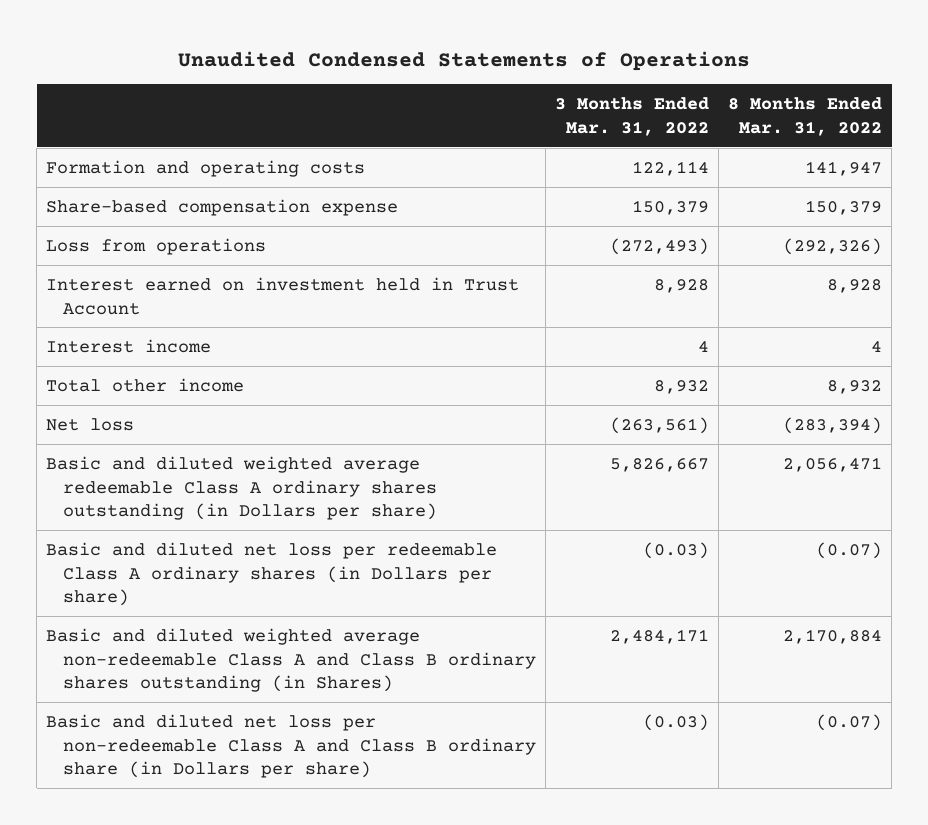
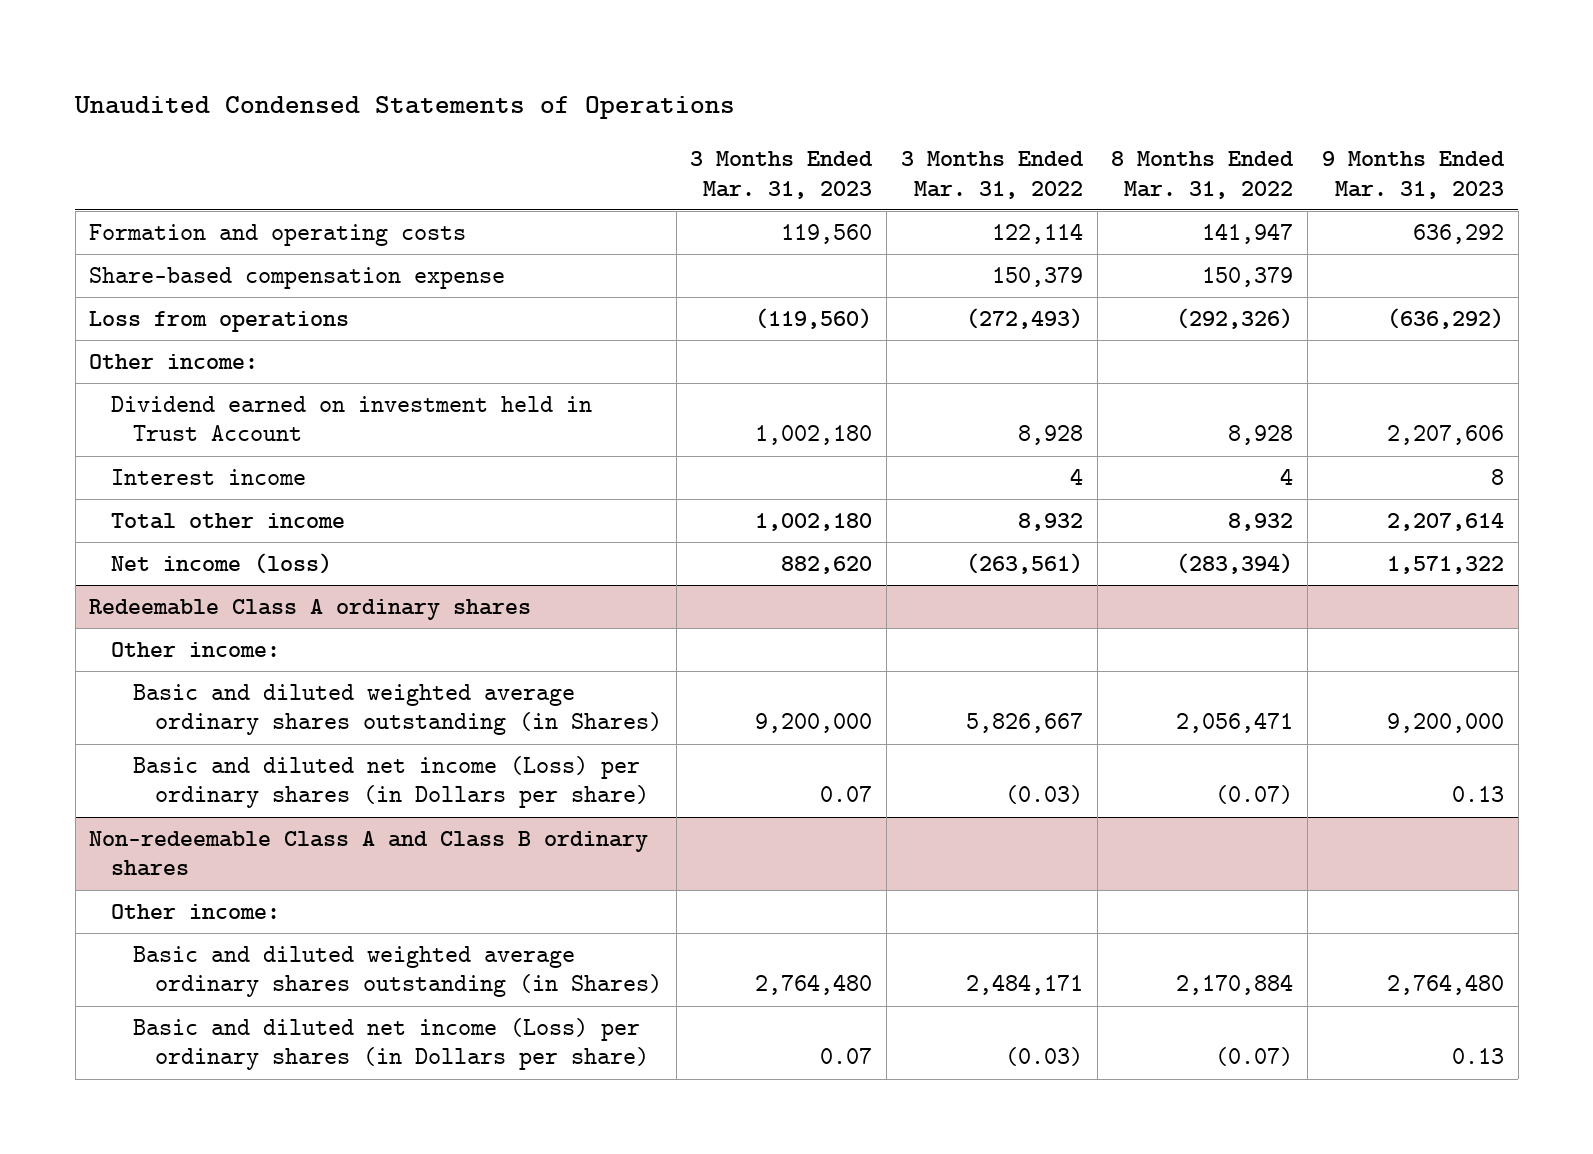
- | 3 Months Ended Mar. 31, 2022 | 8 Months Ended Mar. 31, 2022
+ | 3 Months Ended Mar. 31, 2023 | 3 Months Ended Mar. 31, 2022 | 8 Months Ended Mar. 31, 2022 | 9 Months Ended Mar. 31, 2023
- Interest earned on investment held in Trust Account | 8,928 | 8,928
+ Other income:
+ Dividend earned on investment held in Trust Account | 1,002,180 | 8,928 | 8,928 | 2,207,606
- Net loss | (263,561) | (283,394)
- Basic and diluted weighted average redeemable Class A ordinary shares outstanding (in Dollars per share) | 5,826,667 | 2,056,471
- Basic and diluted net loss per redeemable Class A ordinary shares (in Dollars per share) | (0.03) | (0.07)
- Basic and diluted weighted average non-redeemable Class A and Class B ordinary shares outstanding (in Shares) | 2,484,171 | 2,170,884
- Basic and diluted net loss per non-redeemable Class A and Class B ordinary share (in Dollars per share) | (0.03) | (0.07)
+ Net income (loss) | 882,620 | (263,561) | (283,394) | 1,571,322
+ Redeemable Class A ordinary shares
+ Other income:
+ Basic and diluted weighted average ordinary shares outstanding (in Shares) | 9,200,000 | 5,826,667 | 2,056,471 | 9,200,000
+ Basic and diluted net income (Loss) per ordinary shares (in Dollars per share) | 0.07 | (0.03) | (0.07) | 0.13
+ Non-redeemable Class A and Class B ordinary shares
+ Other income:
+ Basic and diluted weighted average ordinary shares outstanding (in Shares) | 2,764,480 | 2,484,171 | 2,170,884 | 2,764,480
+ Basic and diluted net income (Loss) per ordinary shares (in Dollars per share) | 0.07 | (0.03) | (0.07) | 0.13

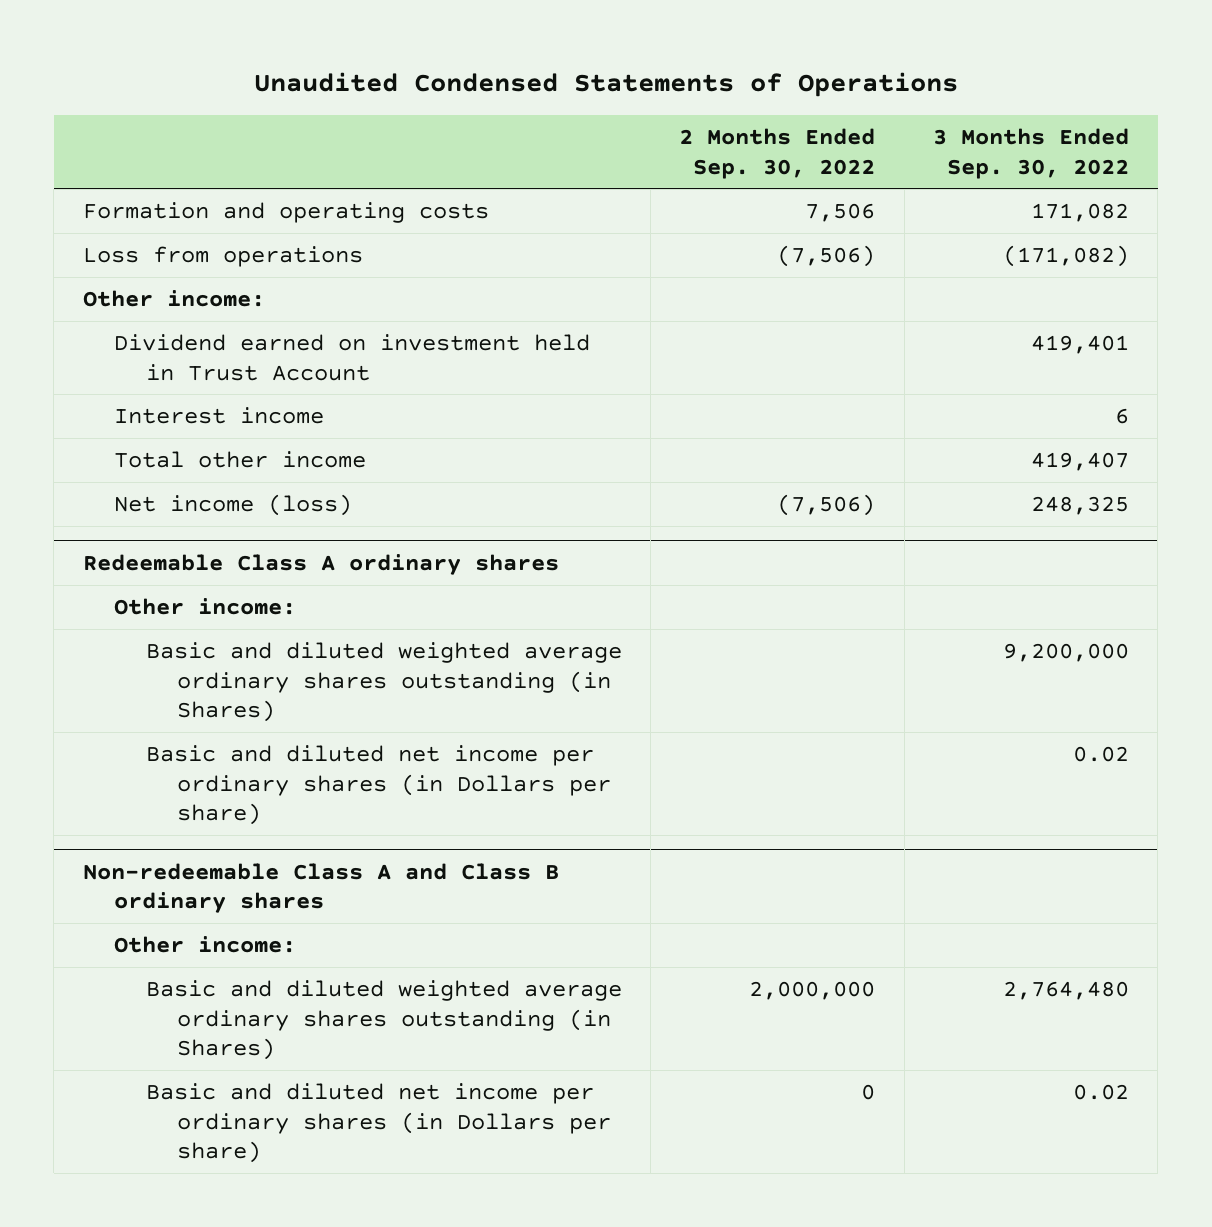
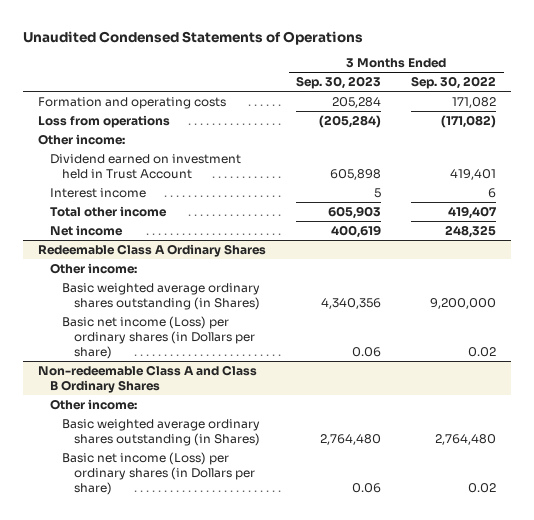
- | 2 Months Ended Sep. 30, 2022 | 3 Months Ended Sep. 30, 2022
+ | 3 Months Ended Sep. 30, 2023 | 3 Months Ended Sep. 30, 2022
- Net income (loss) | (7,506) | 248,325
- Redeemable Class A ordinary shares
+ Net income | 400,619 | 248,325
+ Redeemable Class A Ordinary Shares
- Basic and diluted weighted average ordinary shares outstanding (in Shares) | | 9,200,000
- Basic and diluted net income per ordinary shares (in Dollars per share) | | 0.02
- Non-redeemable Class A and Class B ordinary shares
+ Basic weighted average ordinary shares outstanding (in Shares) | 4,340,356 | 9,200,000
+ Basic net income (Loss) per ordinary shares (in Dollars per share) | 0.06 | 0.02
+ Non-redeemable Class A and Class B Ordinary Shares
- Basic and diluted weighted average ordinary shares outstanding (in Shares) | 2,000,000 | 2,764,480
- Basic and diluted net income per ordinary shares (in Dollars per share) | 0 | 0.02
+ Basic weighted average ordinary shares outstanding (in Shares) | 2,764,480 | 2,764,480
+ Basic net income (Loss) per ordinary shares (in Dollars per share) | 0.06 | 0.02

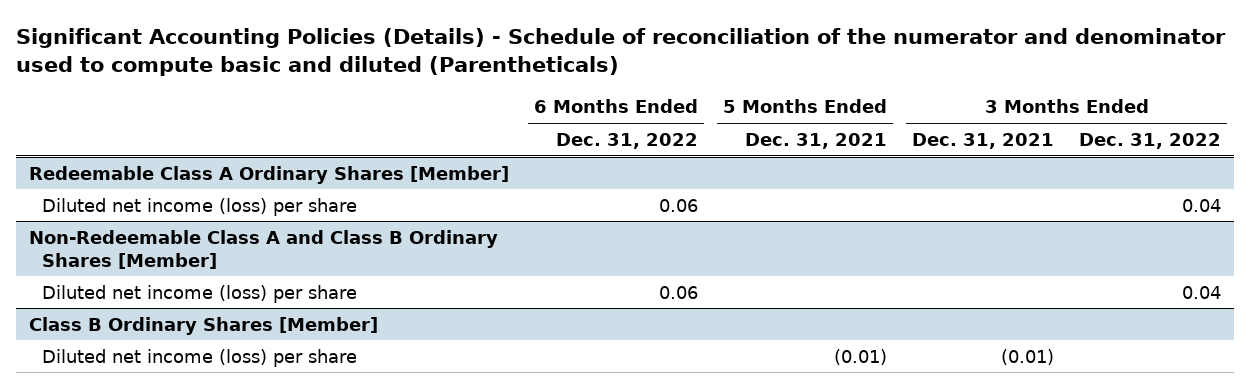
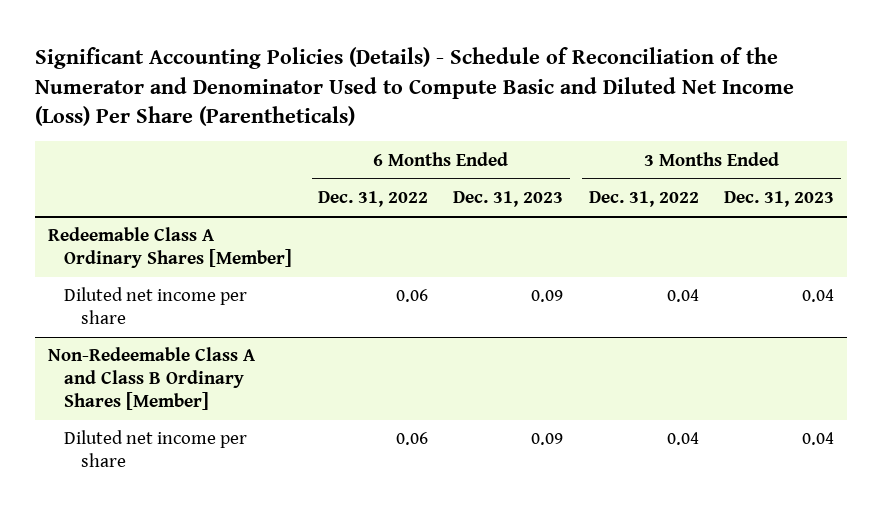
- Significant Accounting Policies (Details) - Schedule of reconciliation of the numerator and denominator used to compute basic and diluted (Parentheticals)
+ Significant Accounting Policies (Details) - Schedule of Reconciliation of the Numerator and Denominator Used to Compute Basic and Diluted Net Income (Loss) Per Share (Parentheticals)
- | 6 Months Ended Dec. 31, 2022 | 5 Months Ended Dec. 31, 2021 | 3 Months Ended Dec. 31, 2021 | 3 Months Ended Dec. 31, 2022
+ | 6 Months Ended Dec. 31, 2022 | 6 Months Ended Dec. 31, 2023 | 3 Months Ended Dec. 31, 2022 | 3 Months Ended Dec. 31, 2023
@ Redeemable Class A Ordinary Shares [Member]
- Diluted net income (loss) per share | 0.06 | | | 0.04
+ Diluted net income per share | 0.06 | 0.09 | 0.04 | 0.04
@ Non-Redeemable Class A and Class B Ordinary Shares [Member]
- Diluted net income (loss) per share | 0.06 | | | 0.04
- Class B Ordinary Shares [Member]
- Diluted net income (loss) per share | | (0.01) | (0.01) |
@ Non-Redeemable Class A and Class B Ordinary Shares [Member]
+ Diluted net income per share | 0.06 | 0.09 | 0.04 | 0.04

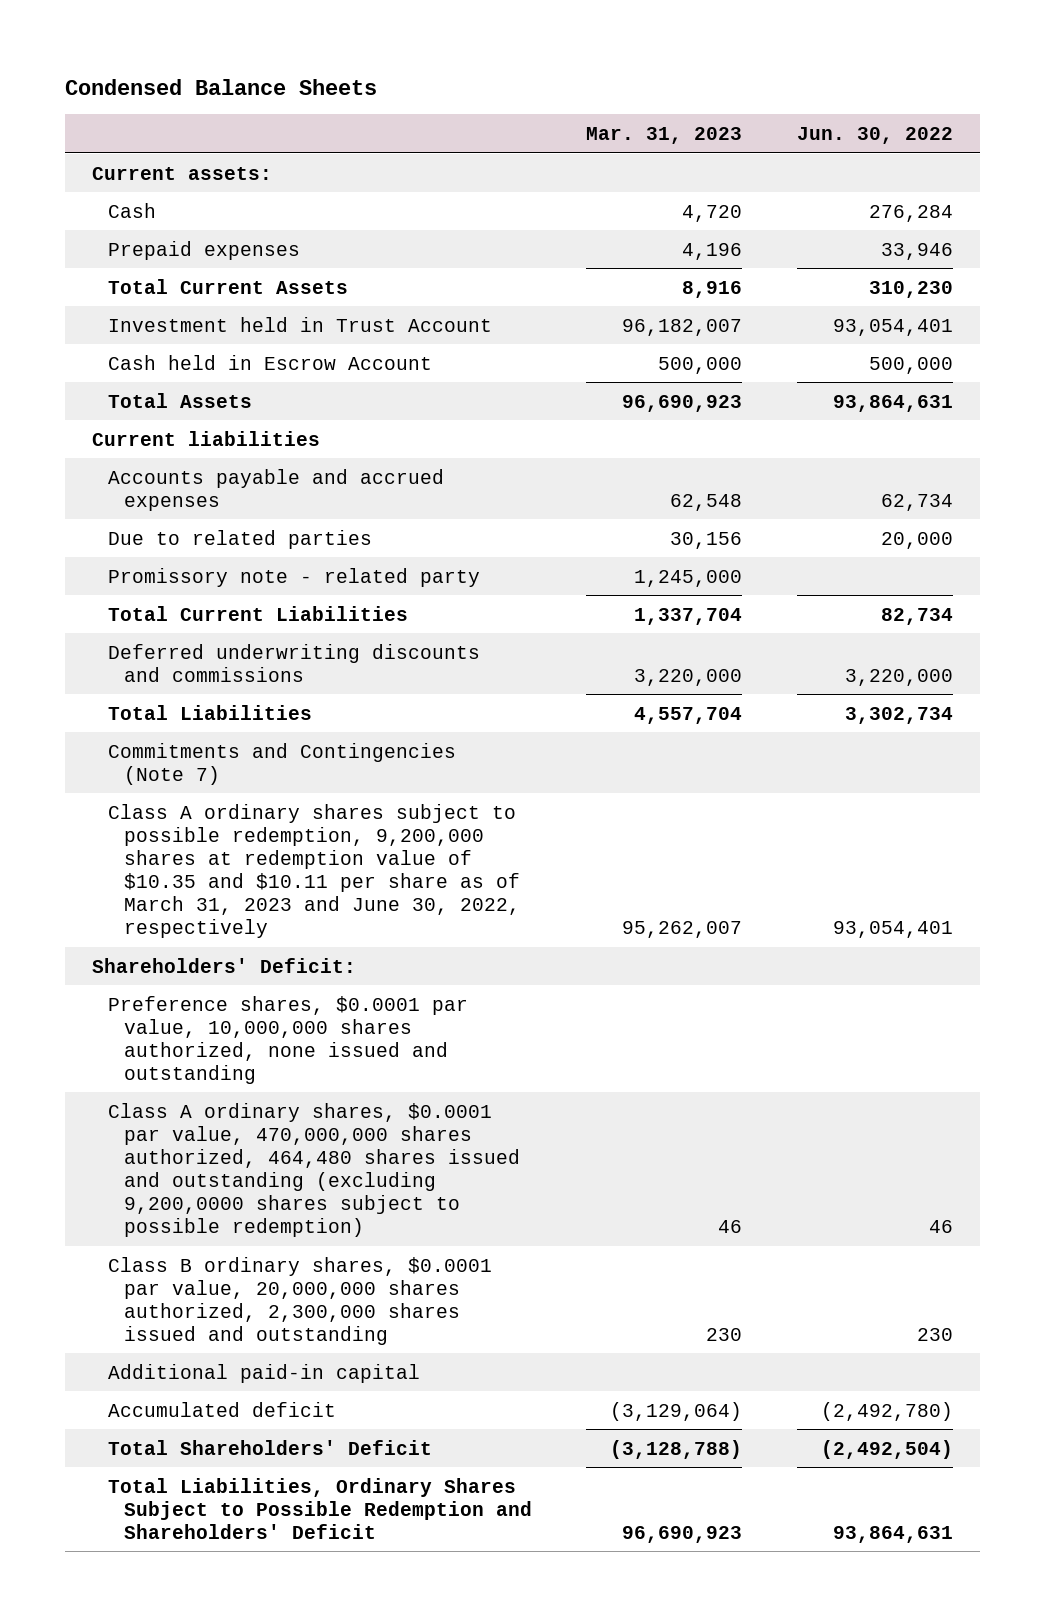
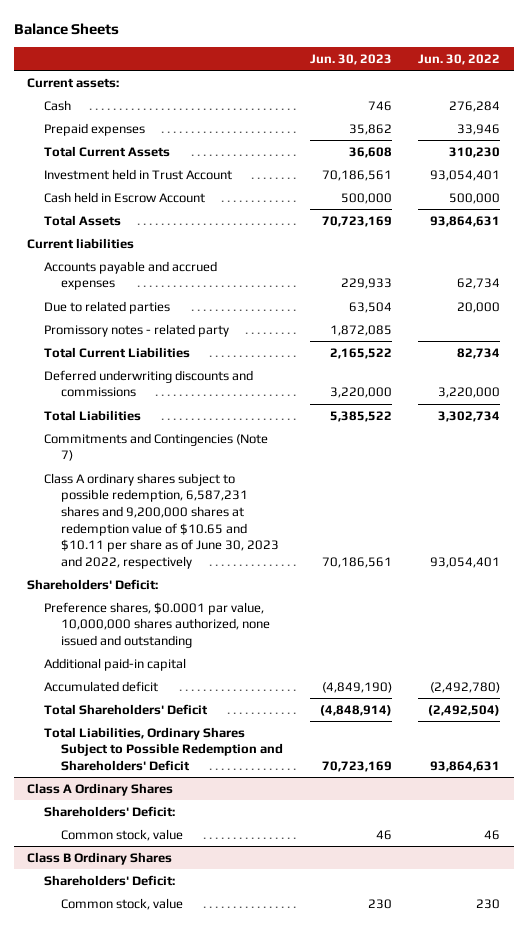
- Condensed Balance Sheets
+ Balance Sheets
- | Mar. 31, 2023 | Jun. 30, 2022
+ | Jun. 30, 2023 | Jun. 30, 2022
- Promissory note - related party | 1,245,000 |
+ Promissory notes - related party | 1,872,085 |
- Class A ordinary shares subject to possible redemption, 9,200,000 shares at redemption value of $10.35 and $10.11 per share as of March 31, 2023 and June 30, 2022, respectively | 95,262,007 | 93,054,401
+ Class A ordinary shares subject to possible redemption, 6,587,231 shares and 9,200,000 shares at redemption value of $10.65 and $10.11 per share as of June 30, 2023 and 2022, respectively | 70,186,561 | 93,054,401
- Class A ordinary shares, $0.0001 par value, 470,000,000 shares authorized, 464,480 shares issued and outstanding (excluding 9,200,0000 shares subject to possible redemption) | 46 | 46
- Class B ordinary shares, $0.0001 par value, 20,000,000 shares authorized, 2,300,000 shares issued and outstanding | 230 | 230
+ Class A Ordinary Shares
+ Shareholders' Deficit:
+ Common stock, value | 46 | 46
+ Class B Ordinary Shares
+ Shareholders' Deficit:
+ Common stock, value | 230 | 230

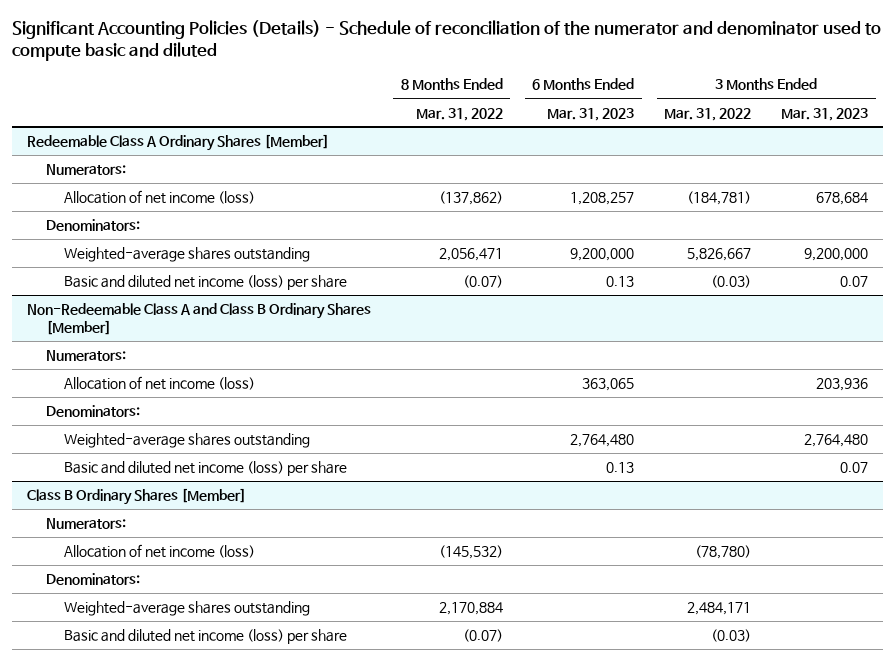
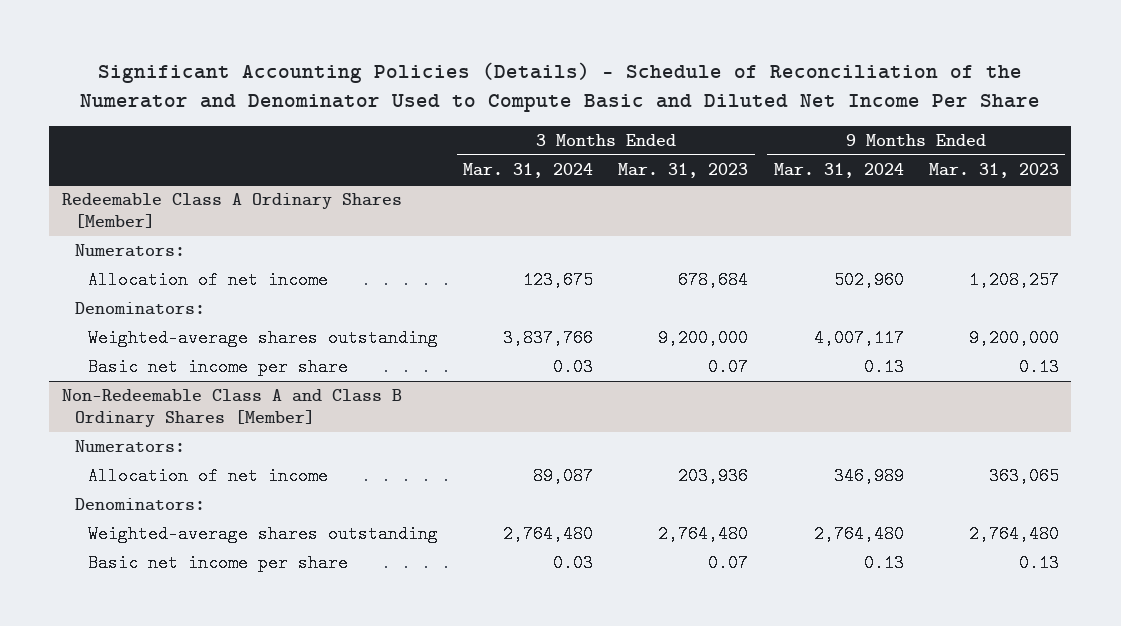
- Significant Accounting Policies (Details) - Schedule of reconciliation of the numerator and denominator used to compute basic and diluted
+ Significant Accounting Policies (Details) - Schedule of Reconciliation of the Numerator and Denominator Used to Compute Basic and Diluted Net Income Per Share
- | 8 Months Ended Mar. 31, 2022 | 6 Months Ended Mar. 31, 2023 | 3 Months Ended Mar. 31, 2022 | 3 Months Ended Mar. 31, 2023
+ | 3 Months Ended Mar. 31, 2024 | 3 Months Ended Mar. 31, 2023 | 9 Months Ended Mar. 31, 2024 | 9 Months Ended Mar. 31, 2023
@ Redeemable Class A Ordinary Shares [Member]
- Allocation of net income (loss) | (137,862) | 1,208,257 | (184,781) | 678,684
+ Allocation of net income | 123,675 | 678,684 | 502,960 | 1,208,257
- Basic and diluted net income (loss) per share | (0.07) | 0.13 | (0.03) | 0.07
+ Basic net income per share | 0.03 | 0.07 | 0.13 | 0.13
@ Non-Redeemable Class A and Class B Ordinary Shares [Member]
- Allocation of net income (loss) | | 363,065 | | 203,936
+ Allocation of net income | 89,087 | 203,936 | 346,989 | 363,065
- Basic and diluted net income (loss) per share | | 0.13 | | 0.07
- Class B Ordinary Shares [Member]
- Numerators:
- Allocation of net income (loss) | (145,532) | | (78,780) |
- Denominators:
- Weighted-average shares outstanding | 2,170,884 | | 2,484,171 |
- Basic and diluted net income (loss) per share | (0.07) | | (0.03) |
@ Non-Redeemable Class A and Class B Ordinary Shares [Member]
+ Basic net income per share | 0.03 | 0.07 | 0.13 | 0.13

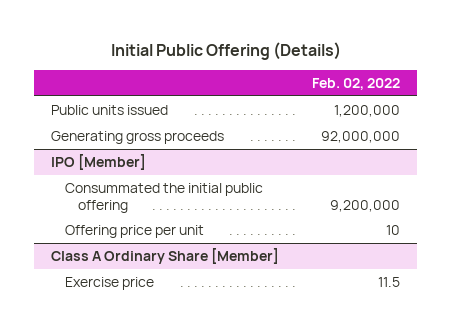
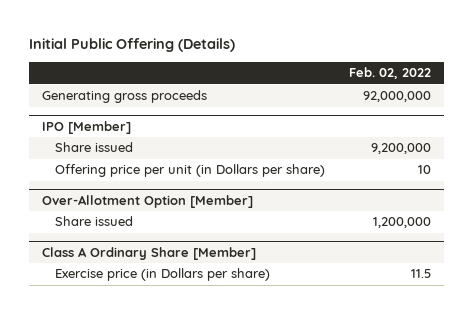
- Public units issued | 1,200,000
@ IPO [Member]
- Consummated the initial public offering | 9,200,000
- Offering price per unit | 10
+ Share issued | 9,200,000
+ Offering price per unit (in Dollars per share) | 10
+ Over-Allotment Option [Member]
+ Share issued | 1,200,000
@ Class A Ordinary Share [Member]
- Exercise price | 11.5
+ Exercise price (in Dollars per share) | 11.5

